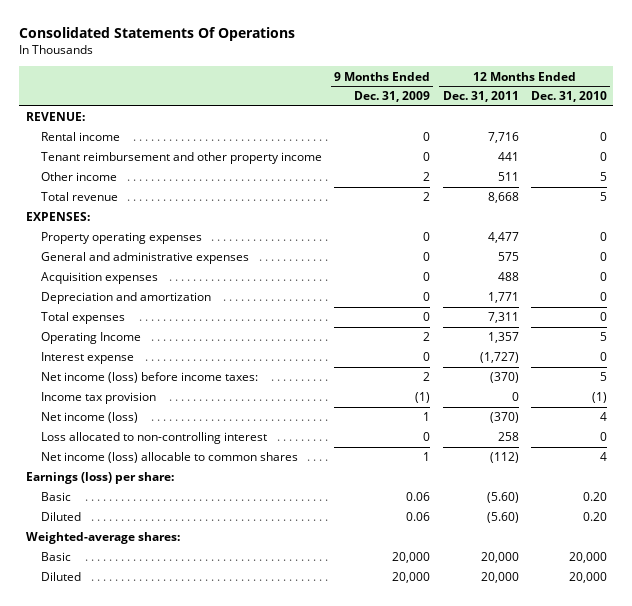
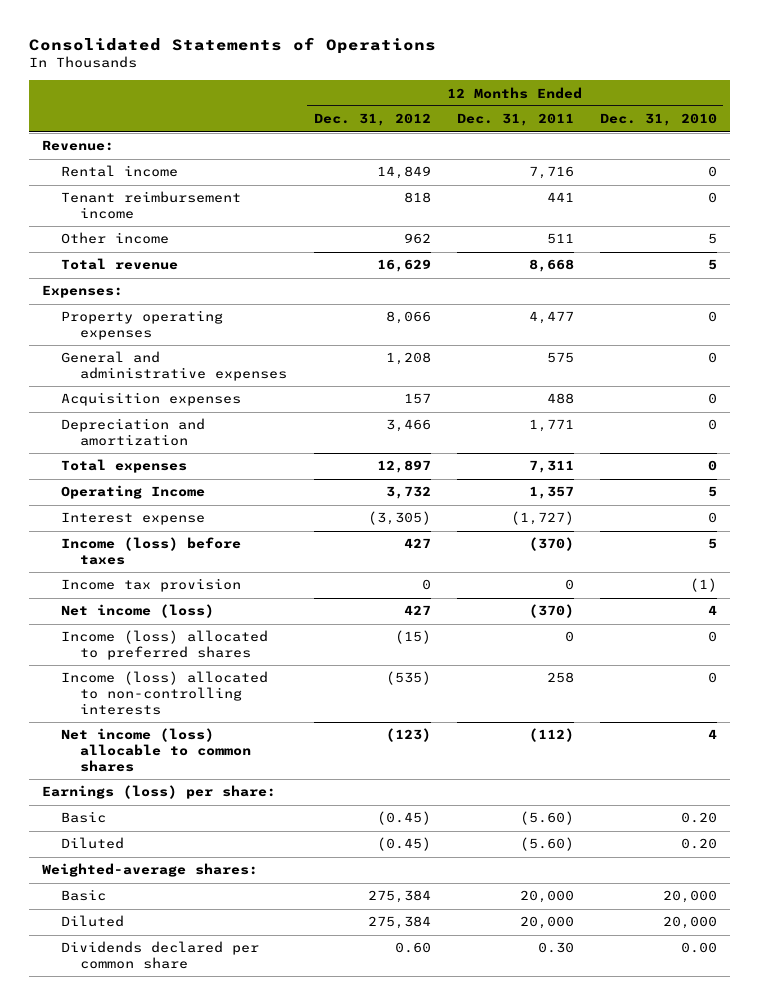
- Consolidated Statements Of Operations
+ Consolidated Statements of Operations
- | 9 Months Ended Dec. 31, 2009 | 12 Months Ended Dec. 31, 2011 | 12 Months Ended Dec. 31, 2010
+ | 12 Months Ended Dec. 31, 2012 | 12 Months Ended Dec. 31, 2011 | 12 Months Ended Dec. 31, 2010
- REVENUE:
+ Revenue:
- Tenant reimbursement and other property income | 0 | 441 | 0
+ Tenant reimbursement income | 818 | 441 | 0
- EXPENSES:
+ Expenses:
- Net income (loss) before income taxes: | 2 | (370) | 5
+ Income (loss) before taxes | 427 | (370) | 5
- Loss allocated to non-controlling interest | 0 | 258 | 0
+ Income (loss) allocated to preferred shares | (15) | 0 | 0
+ Income (loss) allocated to non-controlling interests | (535) | 258 | 0
+ Dividends declared per common share | 0.60 | 0.30 | 0.00

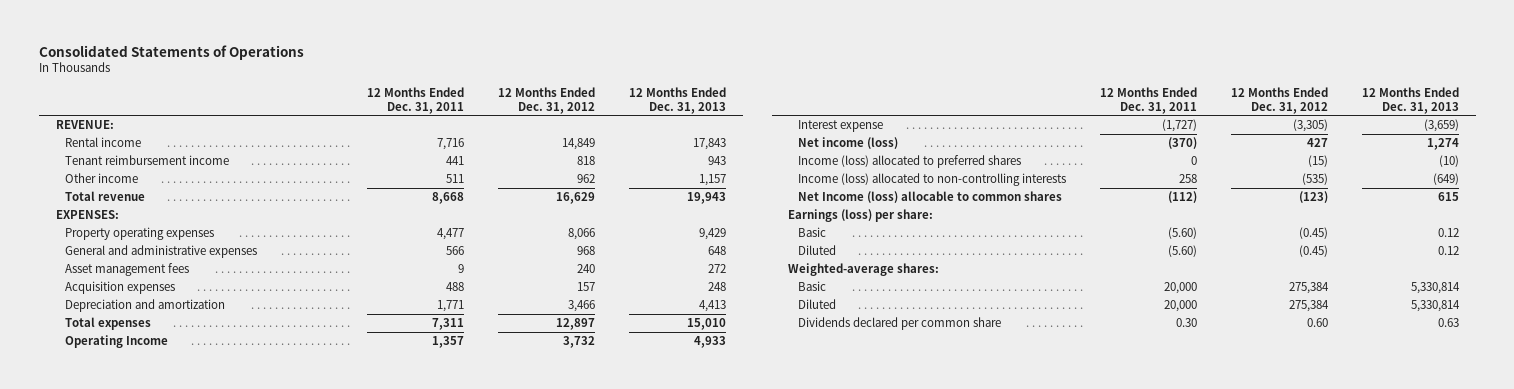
- | 12 Months Ended Dec. 31, 2012 | 12 Months Ended Dec. 31, 2011 | 12 Months Ended Dec. 31, 2010
+ | 12 Months Ended Dec. 31, 2011 | 12 Months Ended Dec. 31, 2012 | 12 Months Ended Dec. 31, 2013
- Revenue:
+ REVENUE:
- Expenses:
+ EXPENSES:
- General and administrative expenses | 1,208 | 575 | 0
+ General and administrative expenses | 566 | 968 | 648
+ Asset management fees | 9 | 240 | 272
- Income (loss) before taxes | 427 | (370) | 5
- Income tax provision | 0 | 0 | (1)
- Net income (loss) allocable to common shares | (123) | (112) | 4
+ Net Income (loss) allocable to common shares | (112) | (123) | 615

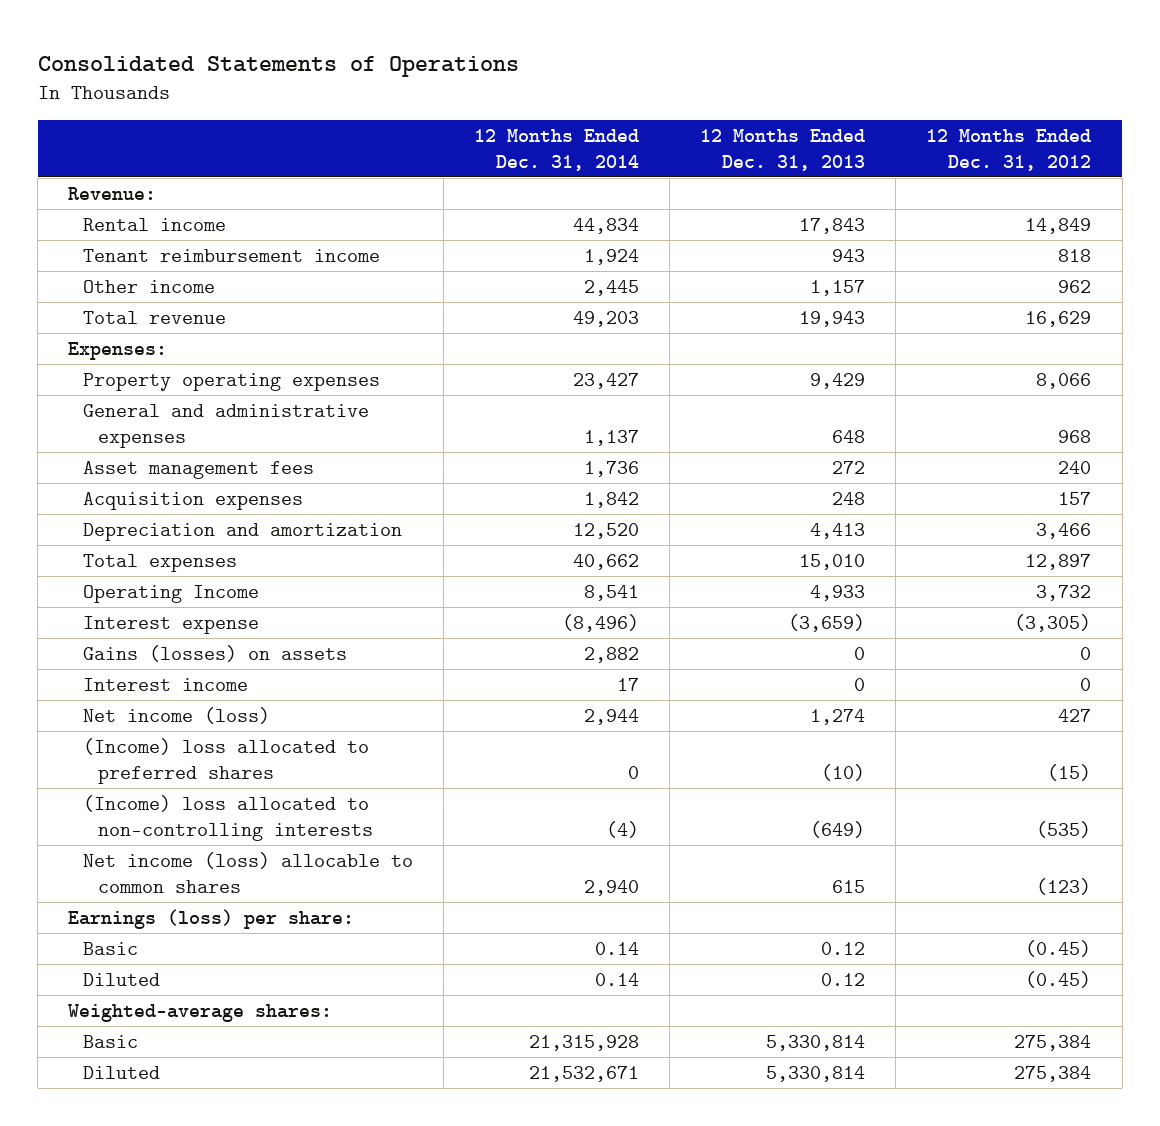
- | 12 Months Ended Dec. 31, 2011 | 12 Months Ended Dec. 31, 2012 | 12 Months Ended Dec. 31, 2013
+ | 12 Months Ended Dec. 31, 2014 | 12 Months Ended Dec. 31, 2013 | 12 Months Ended Dec. 31, 2012
- REVENUE:
+ Revenue:
- EXPENSES:
+ Expenses:
+ Gains (losses) on assets | 2,882 | 0 | 0
+ Interest income | 17 | 0 | 0
- Income (loss) allocated to preferred shares | 0 | (15) | (10)
- Income (loss) allocated to non-controlling interests | 258 | (535) | (649)
- Net Income (loss) allocable to common shares | (112) | (123) | 615
+ (Income) loss allocated to preferred shares | 0 | (10) | (15)
+ (Income) loss allocated to non-controlling interests | (4) | (649) | (535)
+ Net income (loss) allocable to common shares | 2,940 | 615 | (123)
- Dividends declared per common share | 0.30 | 0.60 | 0.63

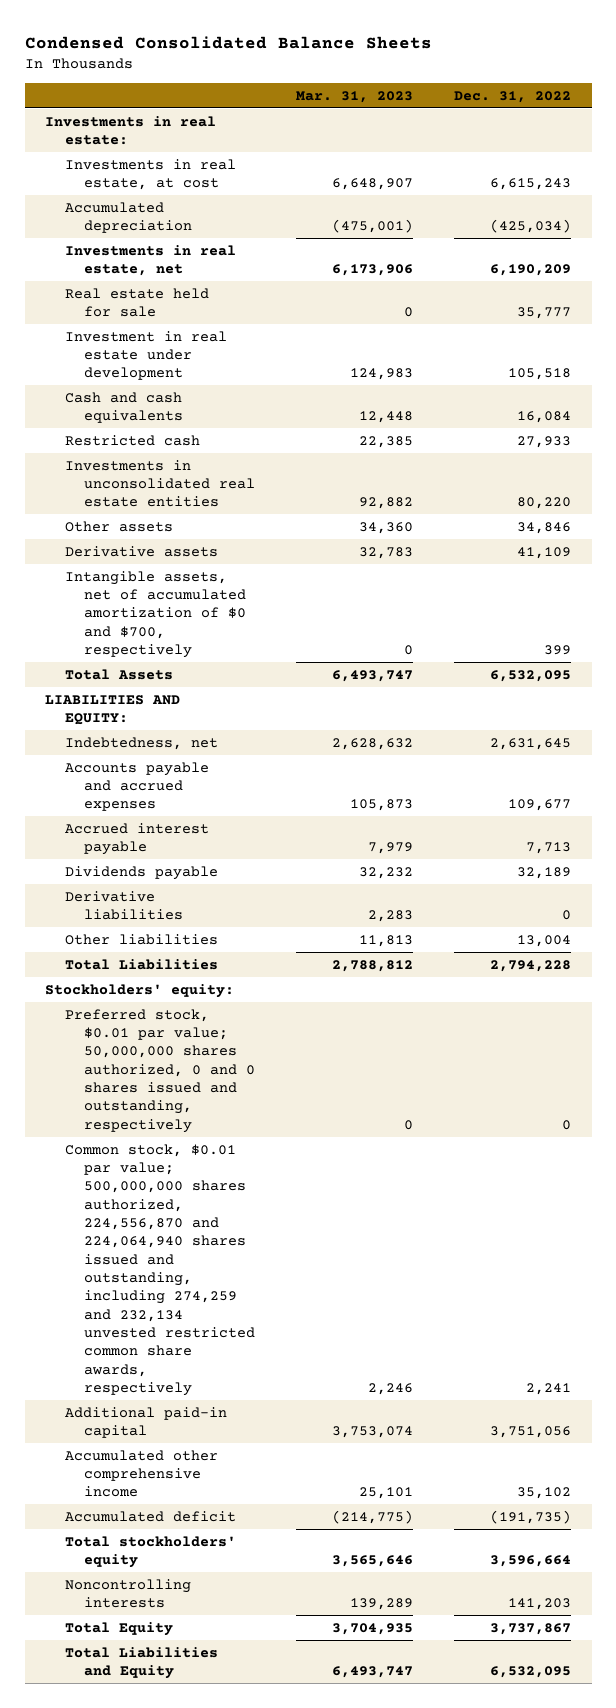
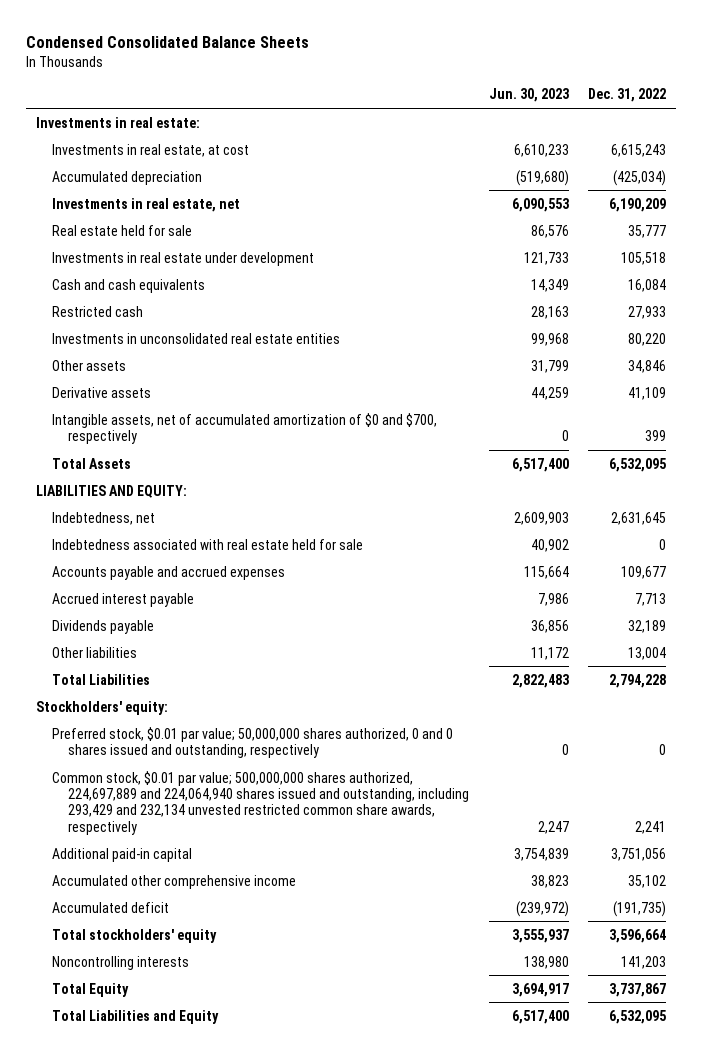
- | Mar. 31, 2023 | Dec. 31, 2022
+ | Jun. 30, 2023 | Dec. 31, 2022
- Investment in real estate under development | 124,983 | 105,518
+ Investments in real estate under development | 121,733 | 105,518
+ Indebtedness associated with real estate held for sale | 40,902 | 0
- Derivative liabilities | 2,283 | 0
- Common stock, $0.01 par value; 500,000,000 shares authorized, 224,556,870 and 224,064,940 shares issued and outstanding, including 274,259 and 232,134 unvested restricted common share awards, respectively | 2,246 | 2,241
+ Common stock, $0.01 par value; 500,000,000 shares authorized, 224,697,889 and 224,064,940 shares issued and outstanding, including 293,429 and 232,134 unvested restricted common share awards, respectively | 2,247 | 2,241

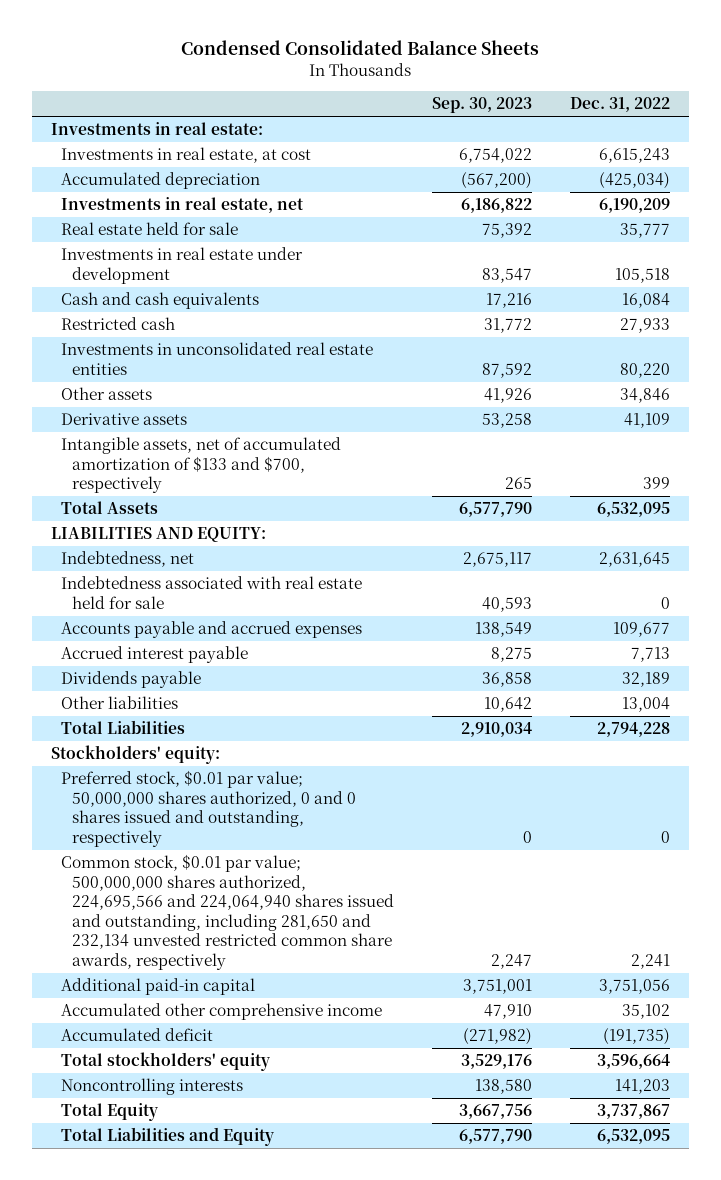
- | Jun. 30, 2023 | Dec. 31, 2022
+ | Sep. 30, 2023 | Dec. 31, 2022
- Intangible assets, net of accumulated amortization of $0 and $700, respectively | 0 | 399
+ Intangible assets, net of accumulated amortization of $133 and $700, respectively | 265 | 399
- Common stock, $0.01 par value; 500,000,000 shares authorized, 224,697,889 and 224,064,940 shares issued and outstanding, including 293,429 and 232,134 unvested restricted common share awards, respectively | 2,247 | 2,241
+ Common stock, $0.01 par value; 500,000,000 shares authorized, 224,695,566 and 224,064,940 shares issued and outstanding, including 281,650 and 232,134 unvested restricted common share awards, respectively | 2,247 | 2,241

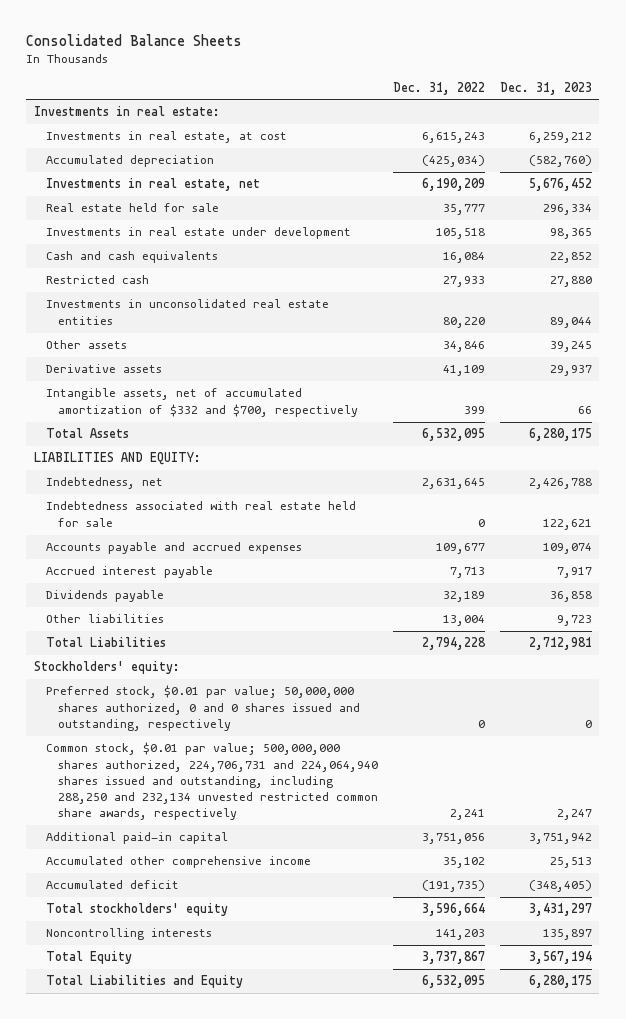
- Condensed Consolidated Balance Sheets
+ Consolidated Balance Sheets
- | Sep. 30, 2023 | Dec. 31, 2022
+ | Dec. 31, 2022 | Dec. 31, 2023
- Intangible assets, net of accumulated amortization of $133 and $700, respectively | 265 | 399
+ Intangible assets, net of accumulated amortization of $332 and $700, respectively | 399 | 66
- Common stock, $0.01 par value; 500,000,000 shares authorized, 224,695,566 and 224,064,940 shares issued and outstanding, including 281,650 and 232,134 unvested restricted common share awards, respectively | 2,247 | 2,241
+ Common stock, $0.01 par value; 500,000,000 shares authorized, 224,706,731 and 224,064,940 shares issued and outstanding, including 288,250 and 232,134 unvested restricted common share awards, respectively | 2,241 | 2,247

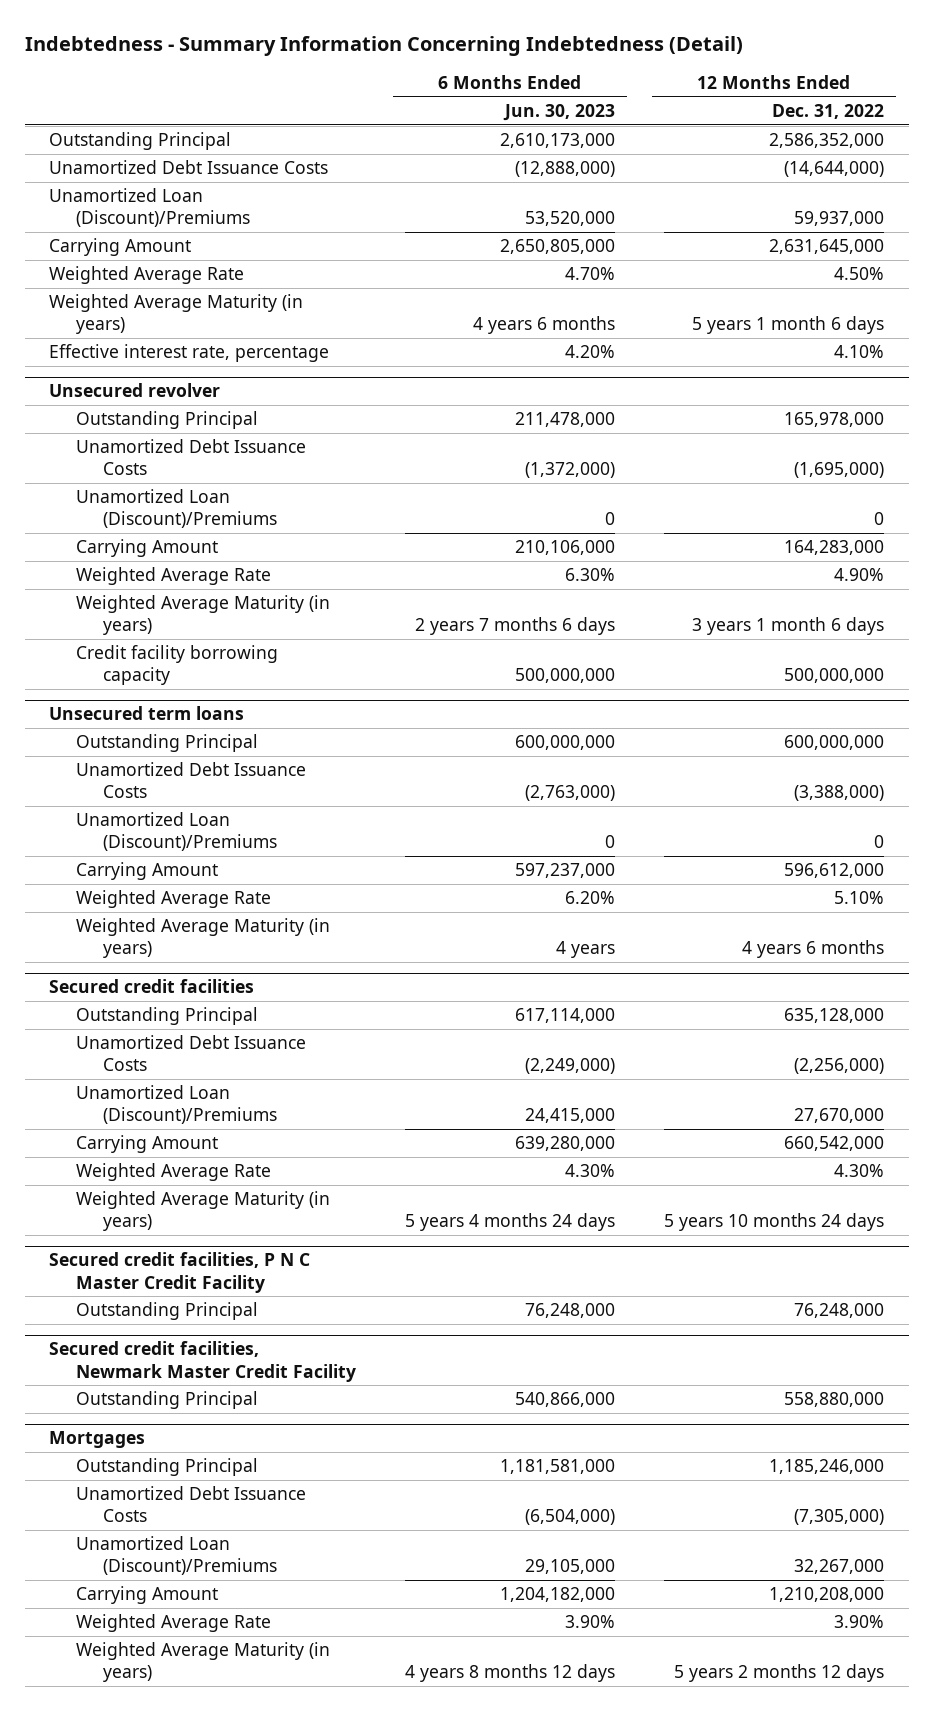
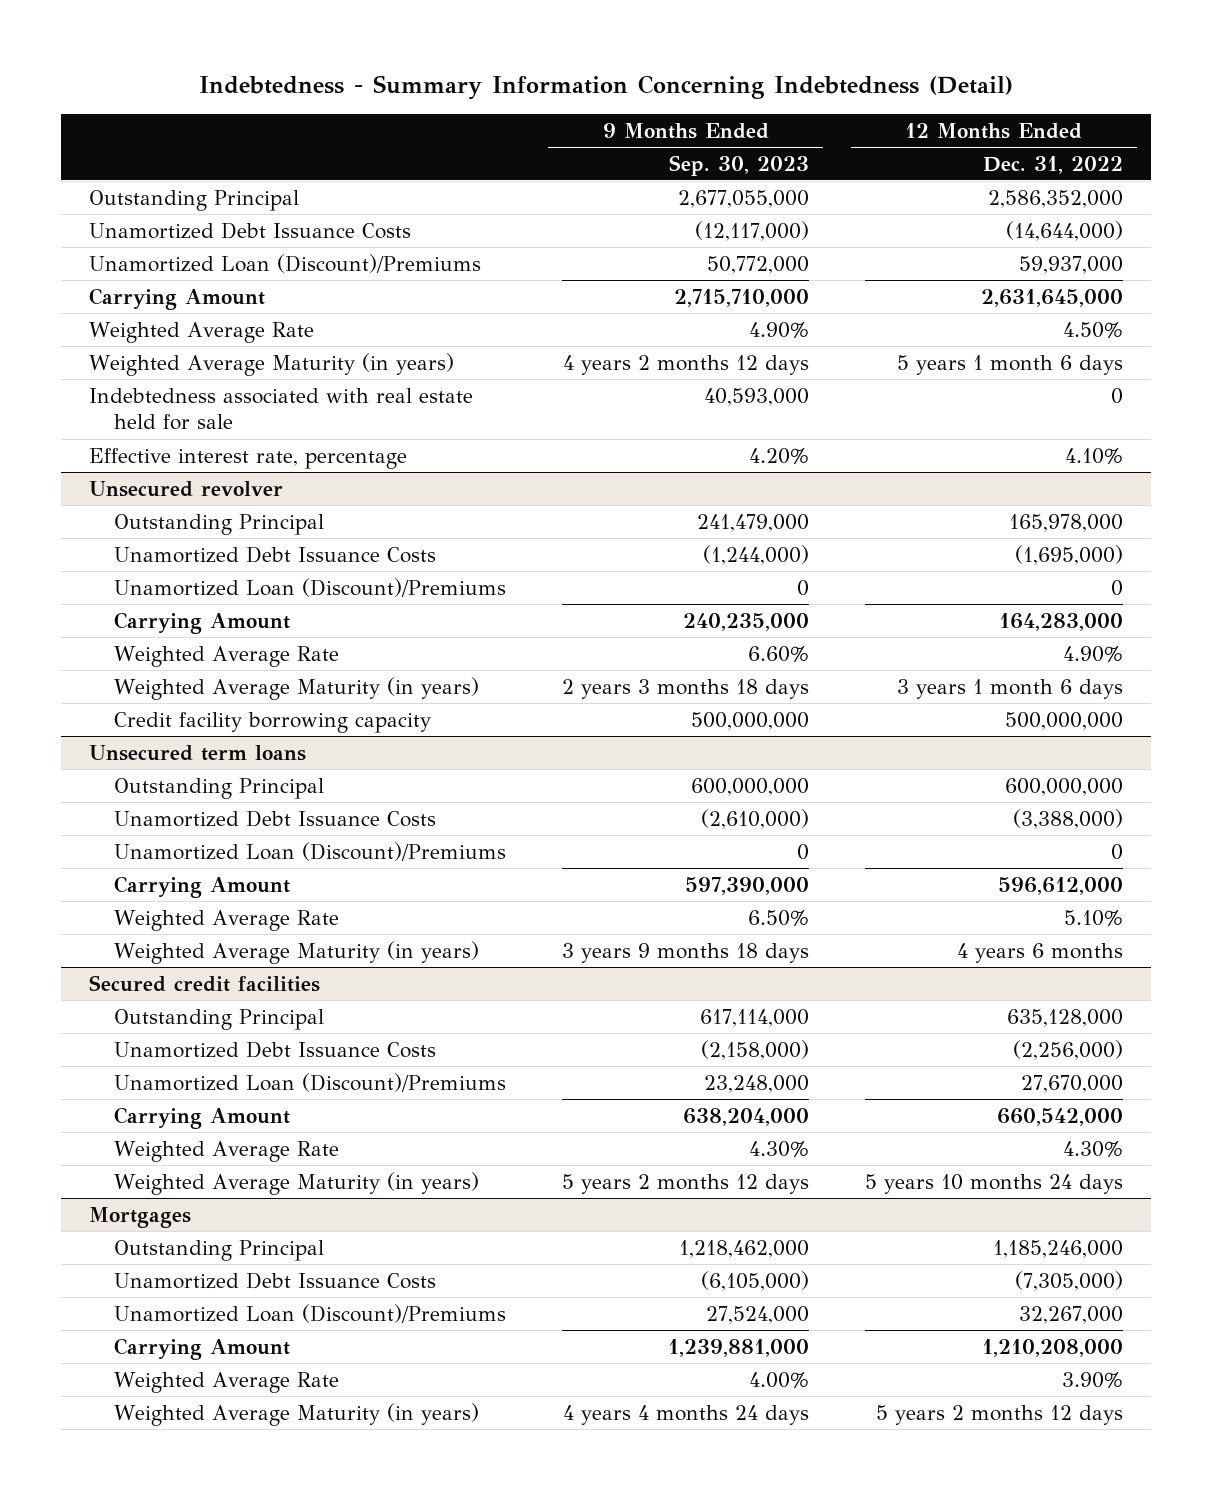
- | 6 Months Ended Jun. 30, 2023 | 12 Months Ended Dec. 31, 2022
+ | 9 Months Ended Sep. 30, 2023 | 12 Months Ended Dec. 31, 2022
+ Indebtedness associated with real estate held for sale | 40,593,000 | 0
- Secured credit facilities, P N C Master Credit Facility
- Outstanding Principal | 76,248,000 | 76,248,000
- Secured credit facilities, Newmark Master Credit Facility
- Outstanding Principal | 540,866,000 | 558,880,000

